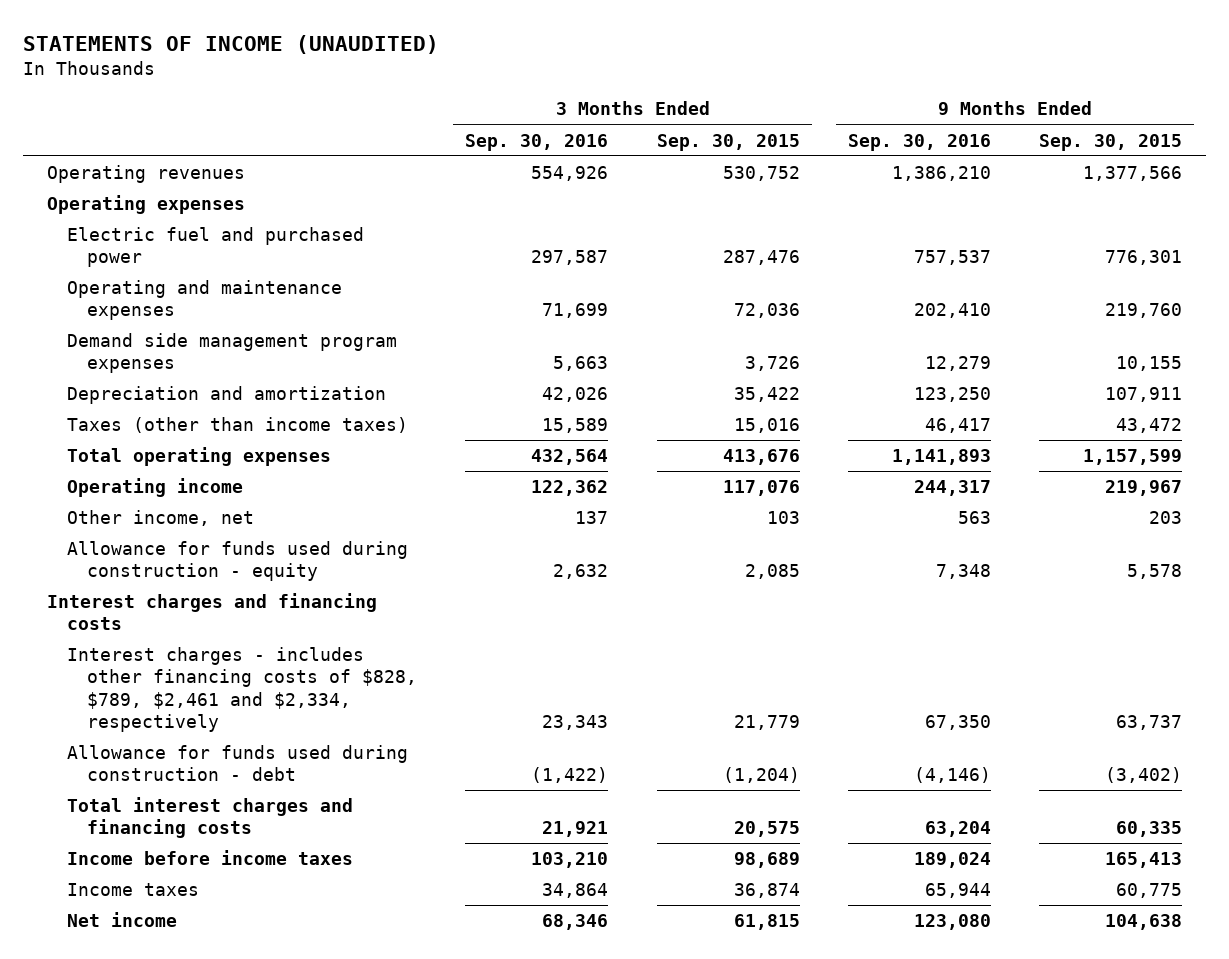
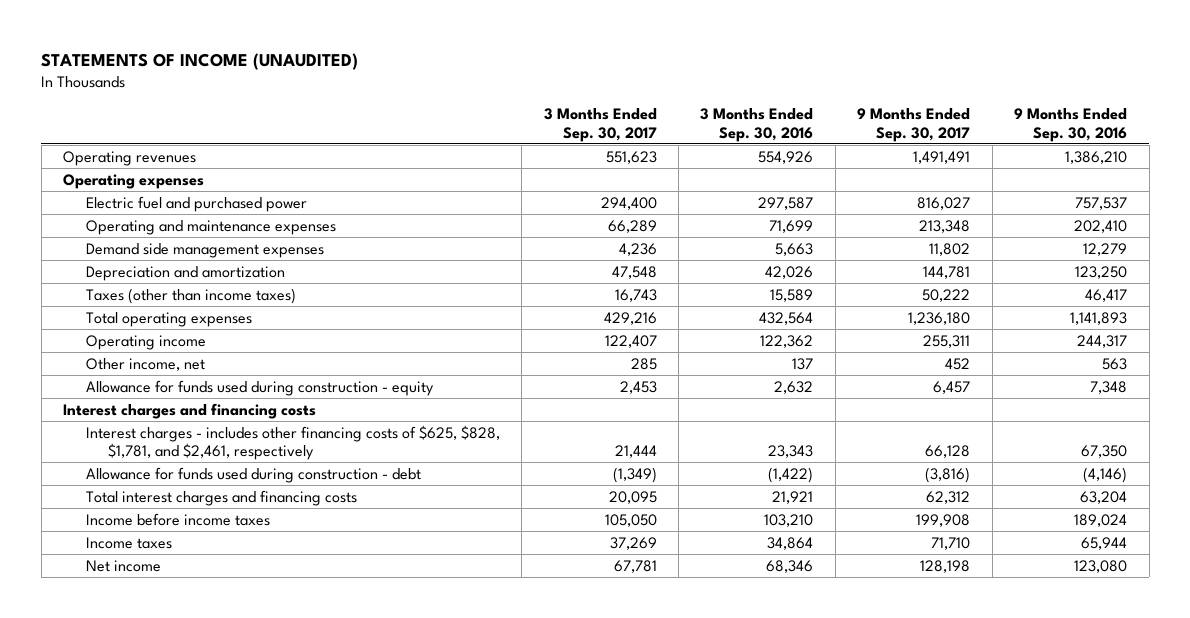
- | 3 Months Ended Sep. 30, 2016 | 3 Months Ended Sep. 30, 2015 | 9 Months Ended Sep. 30, 2016 | 9 Months Ended Sep. 30, 2015
+ | 3 Months Ended Sep. 30, 2017 | 3 Months Ended Sep. 30, 2016 | 9 Months Ended Sep. 30, 2017 | 9 Months Ended Sep. 30, 2016
- Demand side management program expenses | 5,663 | 3,726 | 12,279 | 10,155
+ Demand side management expenses | 4,236 | 5,663 | 11,802 | 12,279
- Interest charges - includes other financing costs of $828, $789, $2,461 and $2,334, respectively | 23,343 | 21,779 | 67,350 | 63,737
+ Interest charges - includes other financing costs of $625, $828, $1,781, and $2,461, respectively | 21,444 | 23,343 | 66,128 | 67,350

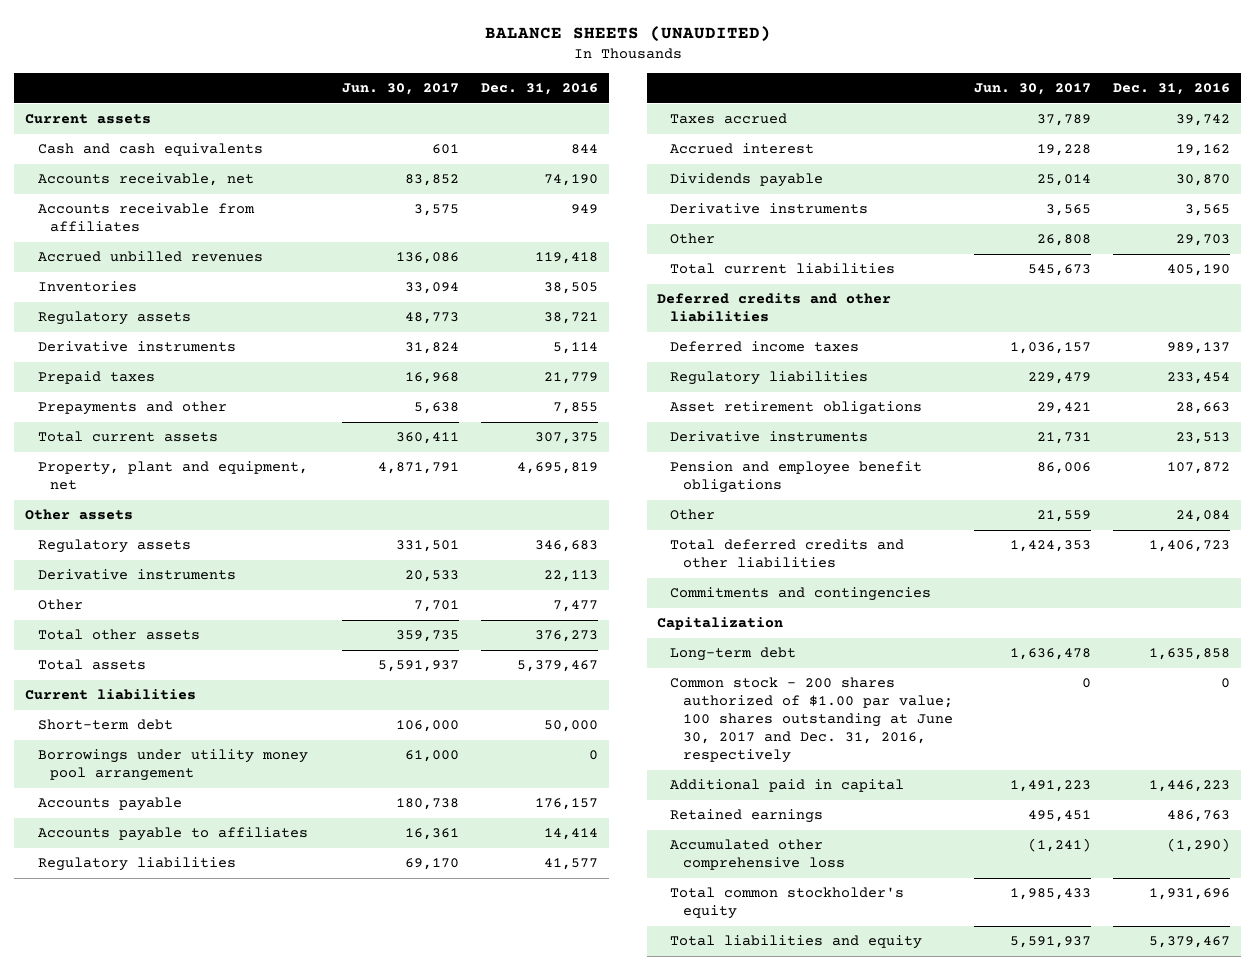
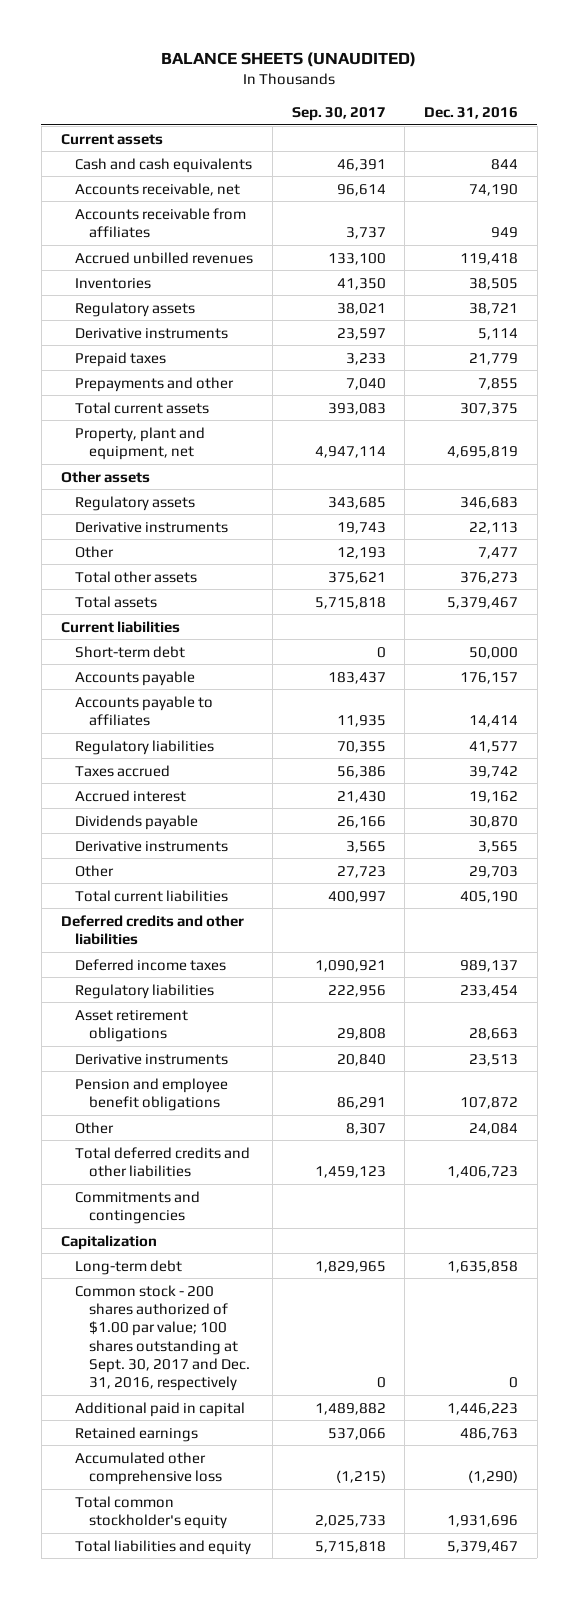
- | Jun. 30, 2017 | Dec. 31, 2016
+ | Sep. 30, 2017 | Dec. 31, 2016
- Borrowings under utility money pool arrangement | 61,000 | 0
- Common stock - 200 shares authorized of $1.00 par value; 100 shares outstanding at June 30, 2017 and Dec. 31, 2016, respectively | 0 | 0
+ Common stock - 200 shares authorized of $1.00 par value; 100 shares outstanding at Sept. 30, 2017 and Dec. 31, 2016, respectively | 0 | 0

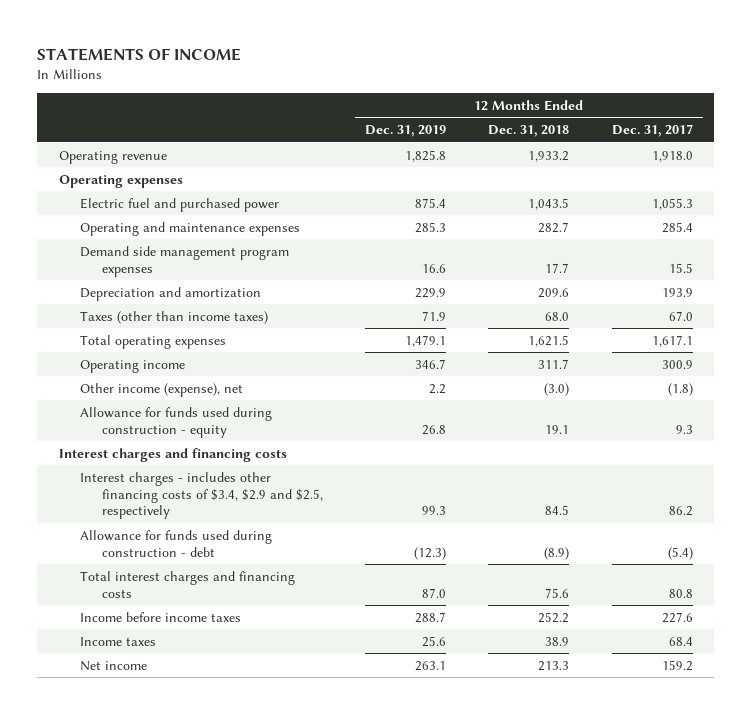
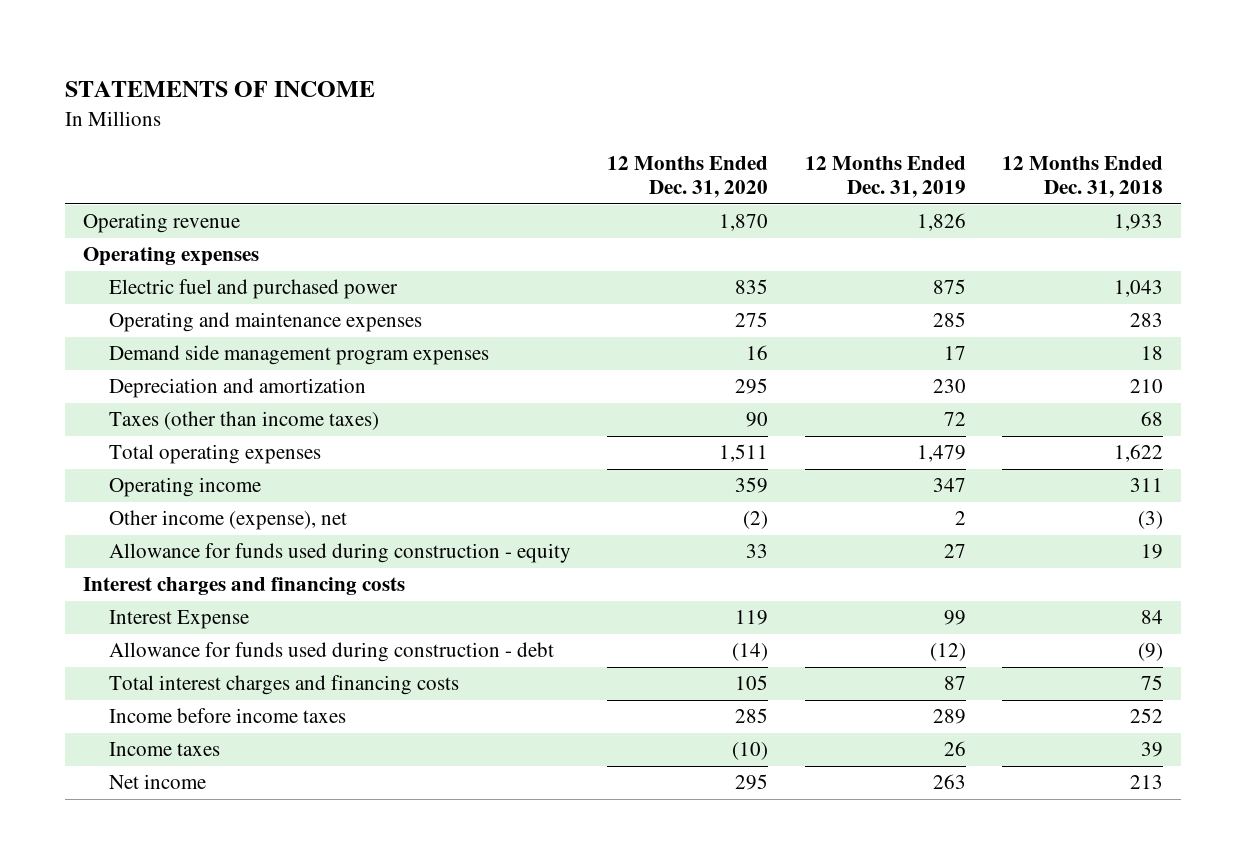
- | 12 Months Ended Dec. 31, 2019 | 12 Months Ended Dec. 31, 2018 | 12 Months Ended Dec. 31, 2017
+ | 12 Months Ended Dec. 31, 2020 | 12 Months Ended Dec. 31, 2019 | 12 Months Ended Dec. 31, 2018
- Operating revenue | 1,825.8 | 1,933.2 | 1,918.0
+ Operating revenue | 1,870 | 1,826 | 1,933
- Electric fuel and purchased power | 875.4 | 1,043.5 | 1,055.3
- Operating and maintenance expenses | 285.3 | 282.7 | 285.4
- Demand side management program expenses | 16.6 | 17.7 | 15.5
- Depreciation and amortization | 229.9 | 209.6 | 193.9
- Taxes (other than income taxes) | 71.9 | 68.0 | 67.0
- Total operating expenses | 1,479.1 | 1,621.5 | 1,617.1
- Operating income | 346.7 | 311.7 | 300.9
- Other income (expense), net | 2.2 | (3.0) | (1.8)
- Allowance for funds used during construction - equity | 26.8 | 19.1 | 9.3
+ Electric fuel and purchased power | 835 | 875 | 1,043
+ Operating and maintenance expenses | 275 | 285 | 283
+ Demand side management program expenses | 16 | 17 | 18
+ Depreciation and amortization | 295 | 230 | 210
+ Taxes (other than income taxes) | 90 | 72 | 68
+ Total operating expenses | 1,511 | 1,479 | 1,622
+ Operating income | 359 | 347 | 311
+ Other income (expense), net | (2) | 2 | (3)
+ Allowance for funds used during construction - equity | 33 | 27 | 19
- Interest charges - includes other financing costs of $3.4, $2.9 and $2.5, respectively | 99.3 | 84.5 | 86.2
- Allowance for funds used during construction - debt | (12.3) | (8.9) | (5.4)
- Total interest charges and financing costs | 87.0 | 75.6 | 80.8
- Income before income taxes | 288.7 | 252.2 | 227.6
- Income taxes | 25.6 | 38.9 | 68.4
- Net income | 263.1 | 213.3 | 159.2
+ Interest Expense | 119 | 99 | 84
+ Allowance for funds used during construction - debt | (14) | (12) | (9)
+ Total interest charges and financing costs | 105 | 87 | 75
+ Income before income taxes | 285 | 289 | 252
+ Income taxes | (10) | 26 | 39
+ Net income | 295 | 263 | 213

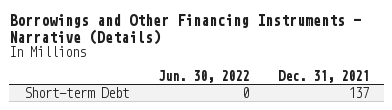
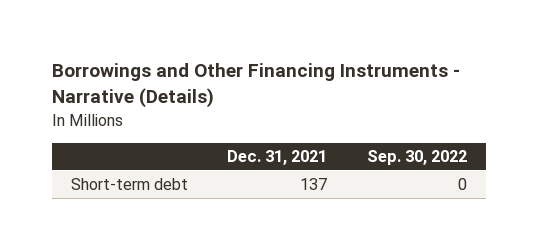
- | Jun. 30, 2022 | Dec. 31, 2021
+ | Dec. 31, 2021 | Sep. 30, 2022
- Short-term Debt | 0 | 137
+ Short-term debt | 137 | 0

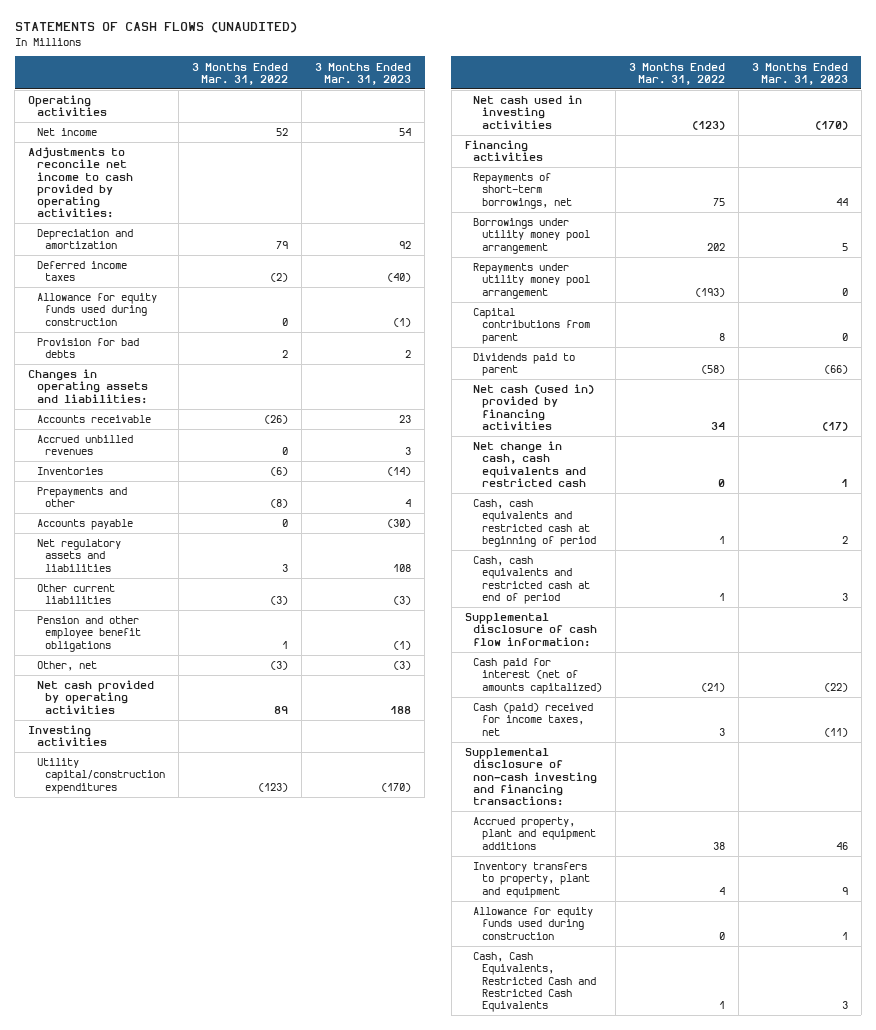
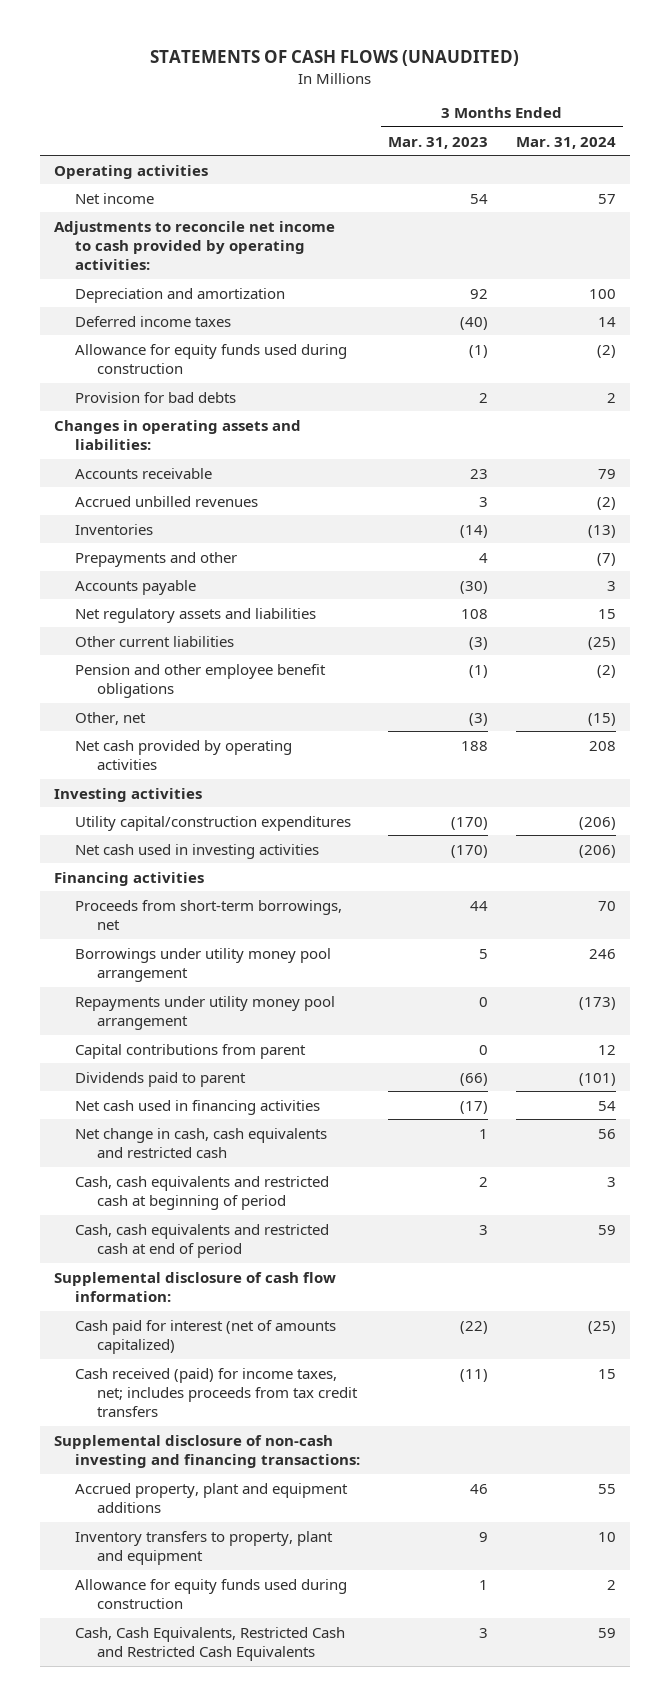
- | 3 Months Ended Mar. 31, 2022 | 3 Months Ended Mar. 31, 2023
+ | 3 Months Ended Mar. 31, 2023 | 3 Months Ended Mar. 31, 2024
- Repayments of short-term borrowings, net | 75 | 44
+ Proceeds from short-term borrowings, net | 44 | 70
- Net cash (used in) provided by financing activities | 34 | (17)
+ Net cash used in financing activities | (17) | 54
- Cash (paid) received for income taxes, net | 3 | (11)
+ Cash received (paid) for income taxes, net; includes proceeds from tax credit transfers | (11) | 15

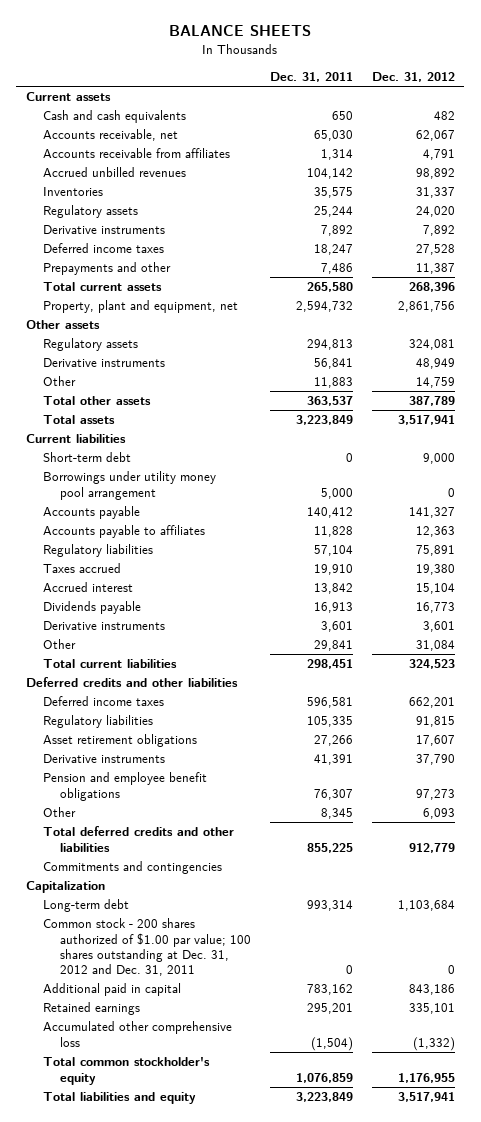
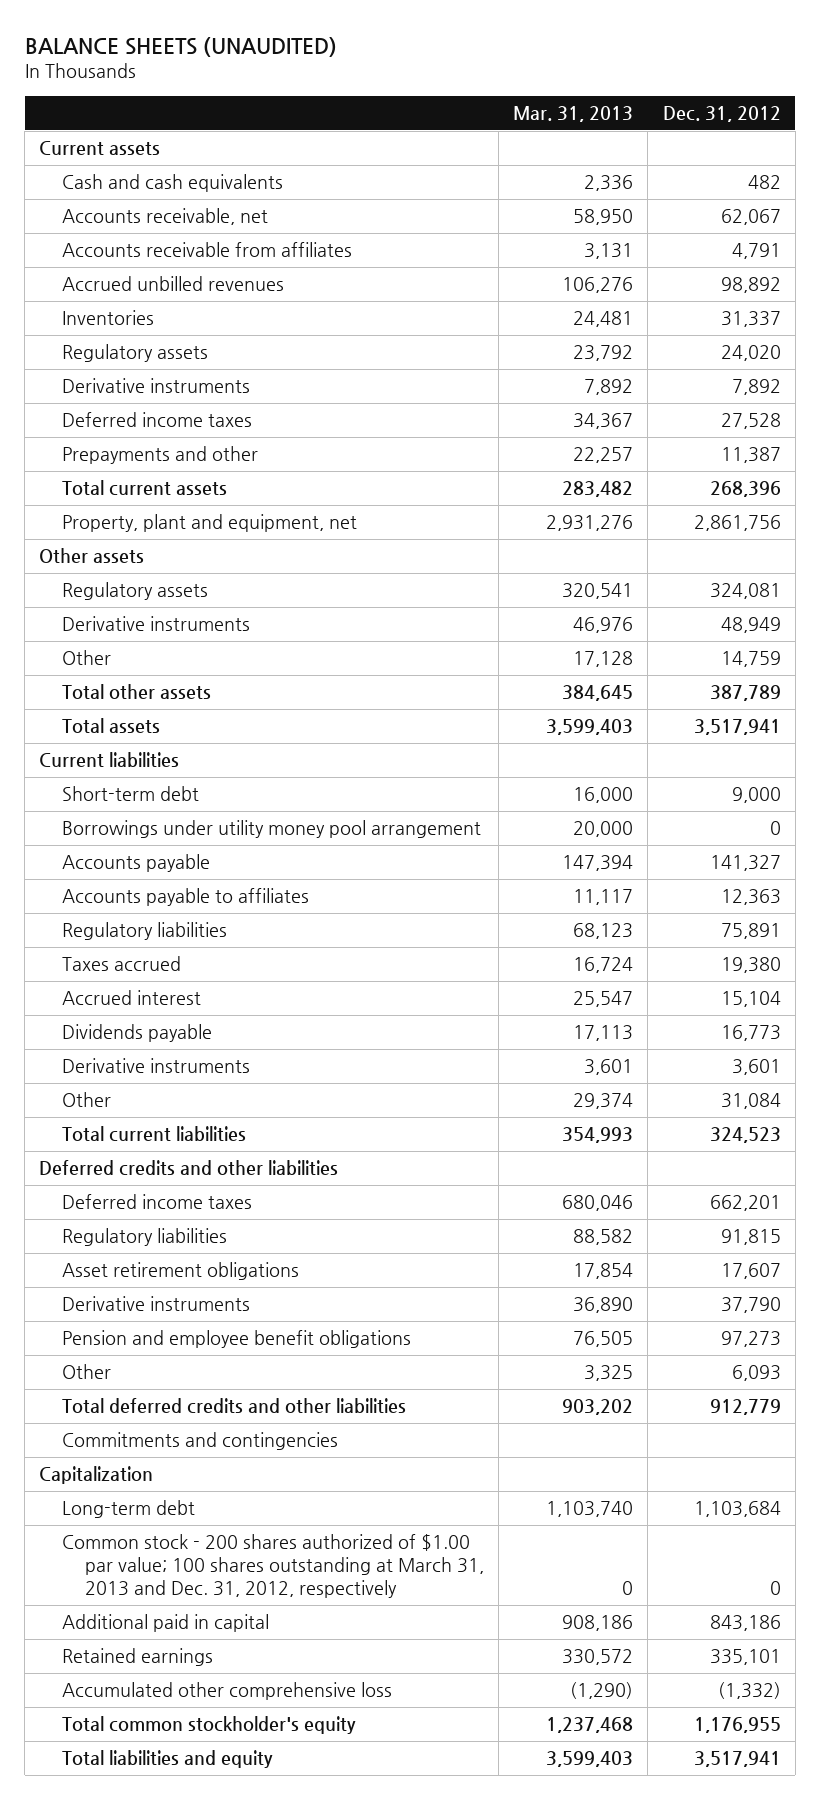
- BALANCE SHEETS
+ BALANCE SHEETS (UNAUDITED)
- | Dec. 31, 2011 | Dec. 31, 2012
+ | Mar. 31, 2013 | Dec. 31, 2012
- Common stock - 200 shares authorized of $1.00 par value; 100 shares outstanding at Dec. 31, 2012 and Dec. 31, 2011 | 0 | 0
+ Common stock - 200 shares authorized of $1.00 par value; 100 shares outstanding at March 31, 2013 and Dec. 31, 2012, respectively | 0 | 0

